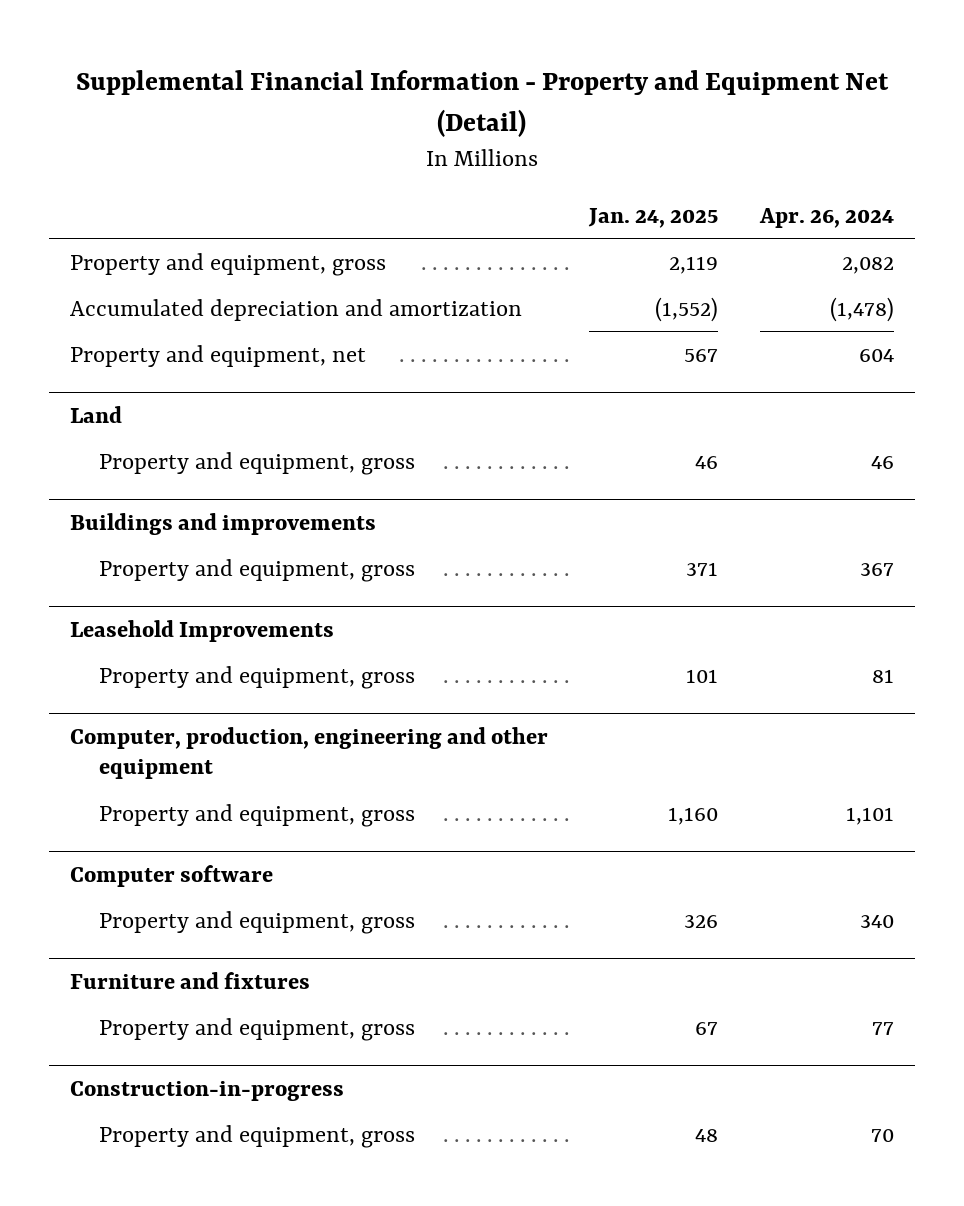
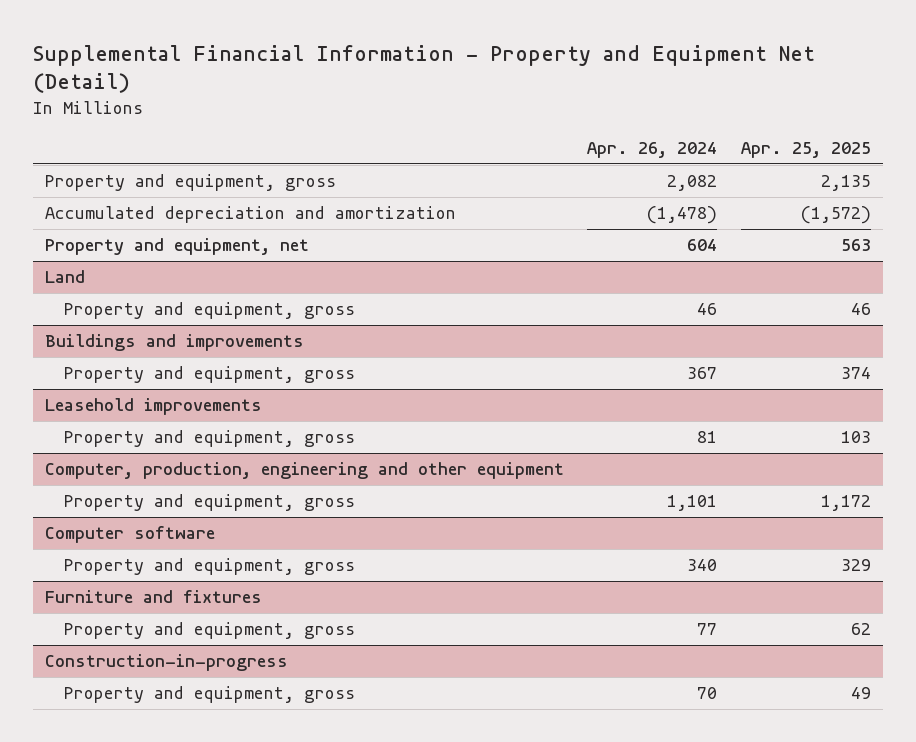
- | Jan. 24, 2025 | Apr. 26, 2024
+ | Apr. 26, 2024 | Apr. 25, 2025
- Leasehold Improvements
+ Leasehold improvements

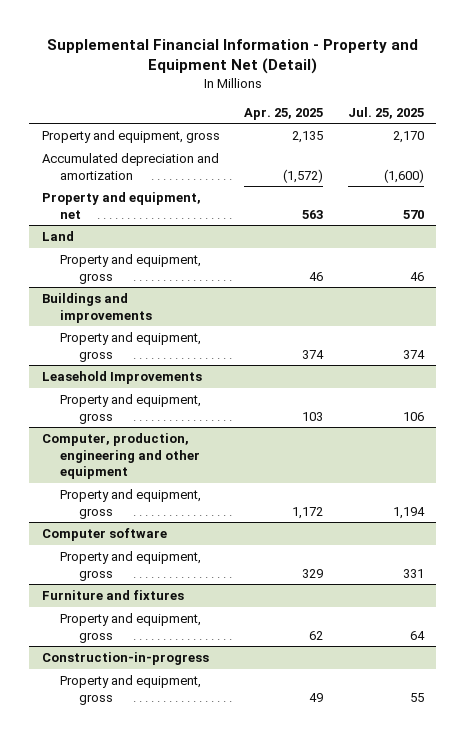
- | Apr. 26, 2024 | Apr. 25, 2025
+ | Apr. 25, 2025 | Jul. 25, 2025
- Leasehold improvements
+ Leasehold Improvements

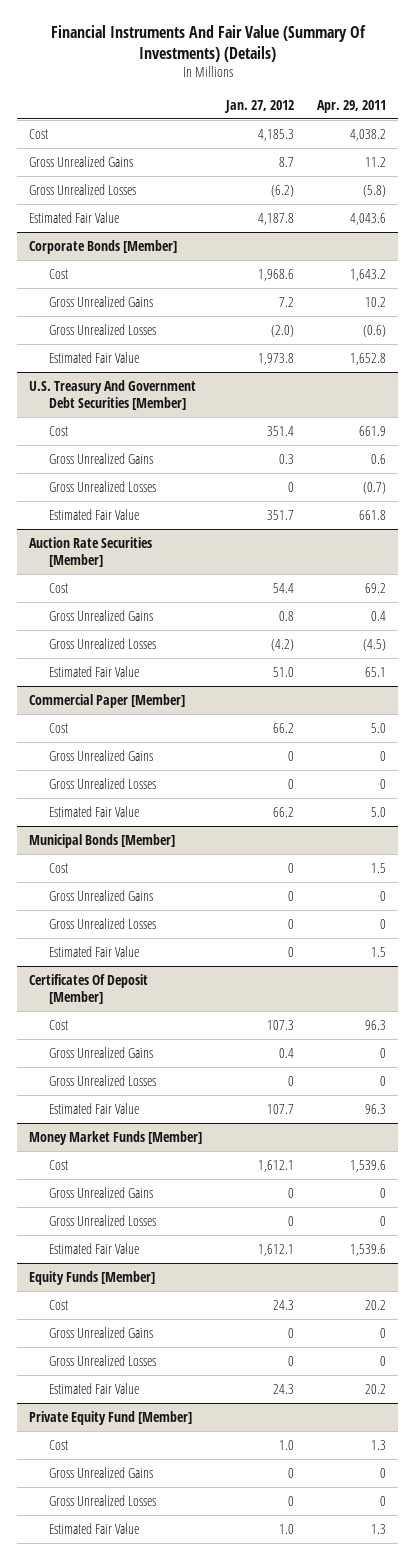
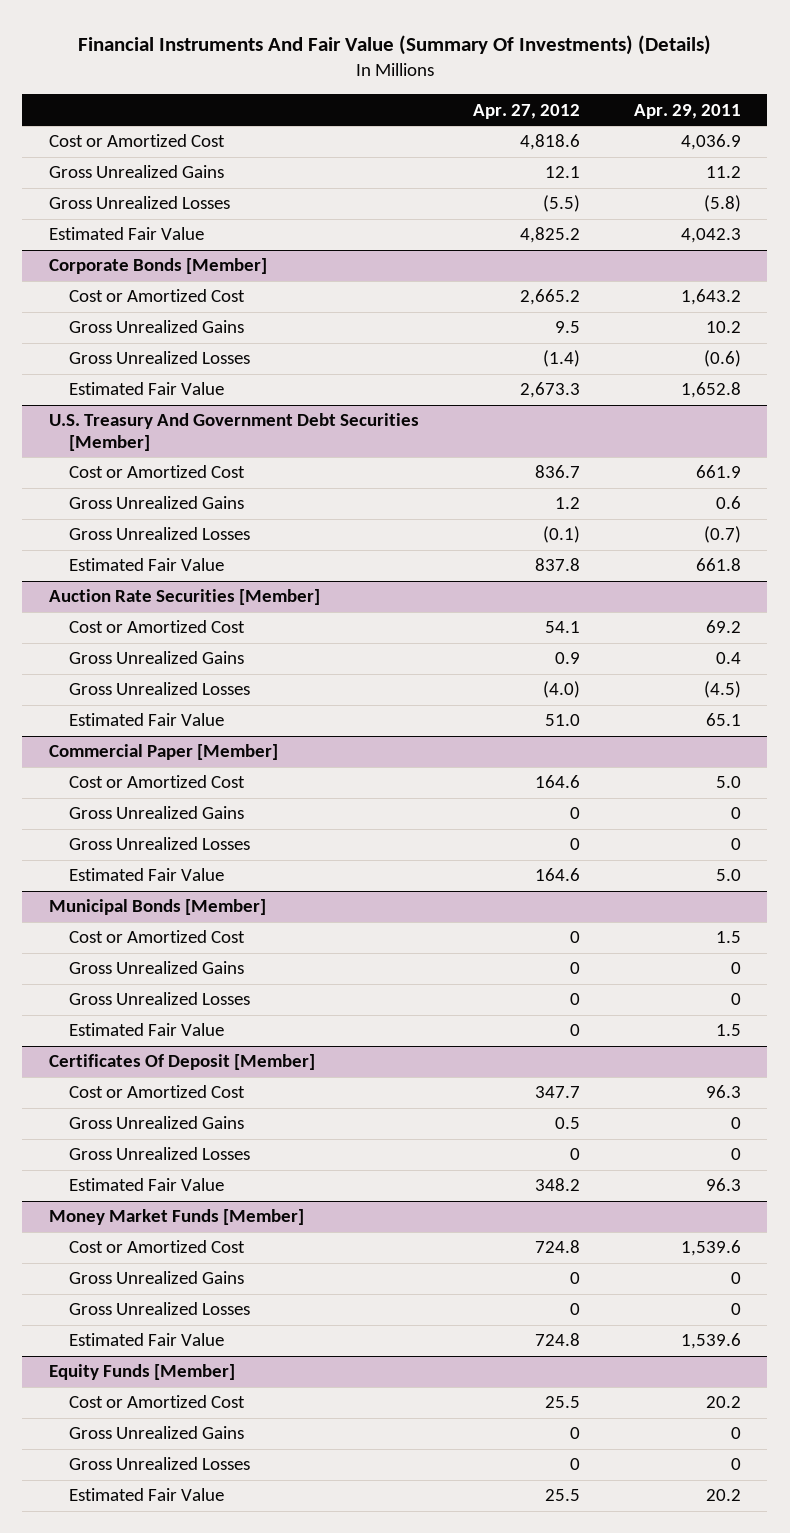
- | Jan. 27, 2012 | Apr. 29, 2011
+ | Apr. 27, 2012 | Apr. 29, 2011
- Cost | 4,185.3 | 4,038.2
+ Cost or Amortized Cost | 4,818.6 | 4,036.9
- Estimated Fair Value | 4,187.8 | 4,043.6
+ Estimated Fair Value | 4,825.2 | 4,042.3
@ Corporate Bonds [Member]
- Cost | 1,968.6 | 1,643.2
+ Cost or Amortized Cost | 2,665.2 | 1,643.2
@ U.S. Treasury And Government Debt Securities [Member]
- Cost | 351.4 | 661.9
+ Cost or Amortized Cost | 836.7 | 661.9
@ Auction Rate Securities [Member]
- Cost | 54.4 | 69.2
+ Cost or Amortized Cost | 54.1 | 69.2
@ Commercial Paper [Member]
- Cost | 66.2 | 5.0
+ Cost or Amortized Cost | 164.6 | 5.0
@ Municipal Bonds [Member]
- Cost | 0 | 1.5
+ Cost or Amortized Cost | 0 | 1.5
@ Certificates Of Deposit [Member]
- Cost | 107.3 | 96.3
+ Cost or Amortized Cost | 347.7 | 96.3
@ Money Market Funds [Member]
- Cost | 1,612.1 | 1,539.6
+ Cost or Amortized Cost | 724.8 | 1,539.6
@ Equity Funds [Member]
- Cost | 24.3 | 20.2
+ Cost or Amortized Cost | 25.5 | 20.2
- Private Equity Fund [Member]
- Cost | 1.0 | 1.3
- Gross Unrealized Gains | 0 | 0
- Gross Unrealized Losses | 0 | 0
- Estimated Fair Value | 1.0 | 1.3

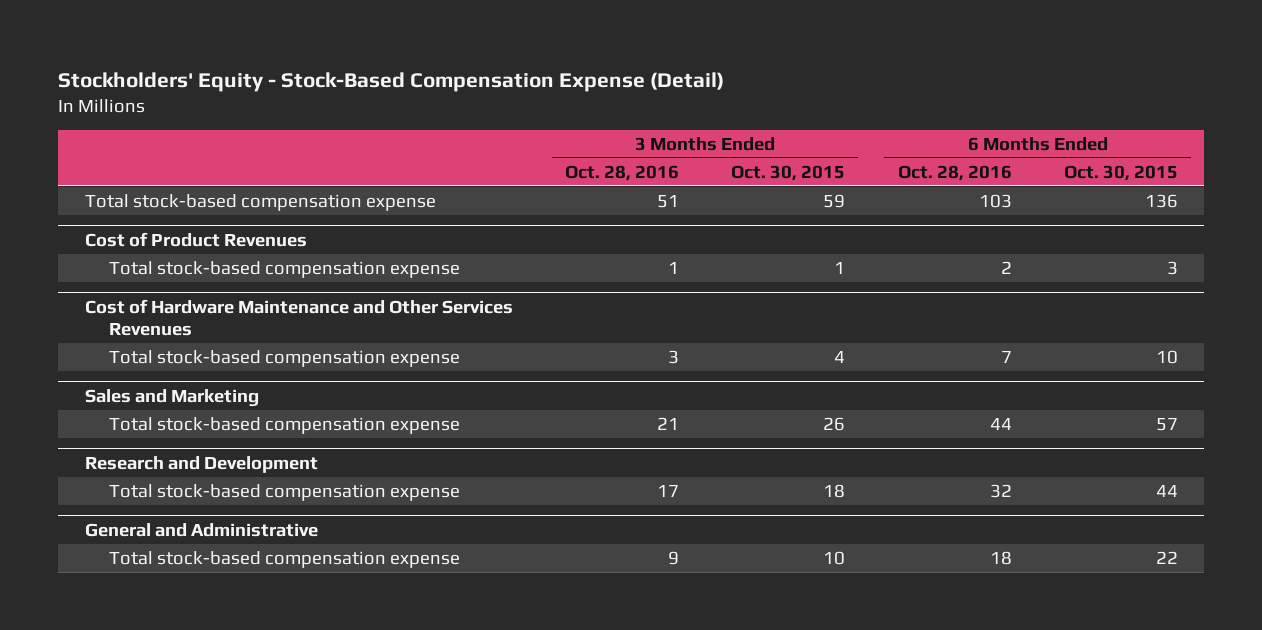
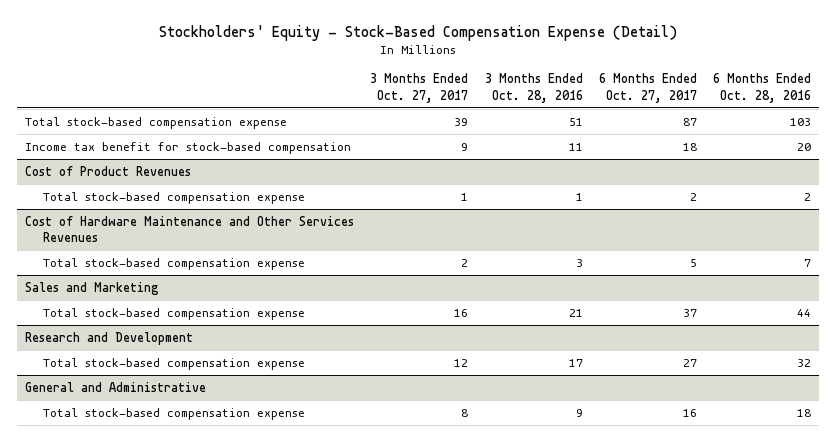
- | 3 Months Ended Oct. 28, 2016 | 3 Months Ended Oct. 30, 2015 | 6 Months Ended Oct. 28, 2016 | 6 Months Ended Oct. 30, 2015
+ | 3 Months Ended Oct. 27, 2017 | 3 Months Ended Oct. 28, 2016 | 6 Months Ended Oct. 27, 2017 | 6 Months Ended Oct. 28, 2016
+ Income tax benefit for stock-based compensation | 9 | 11 | 18 | 20

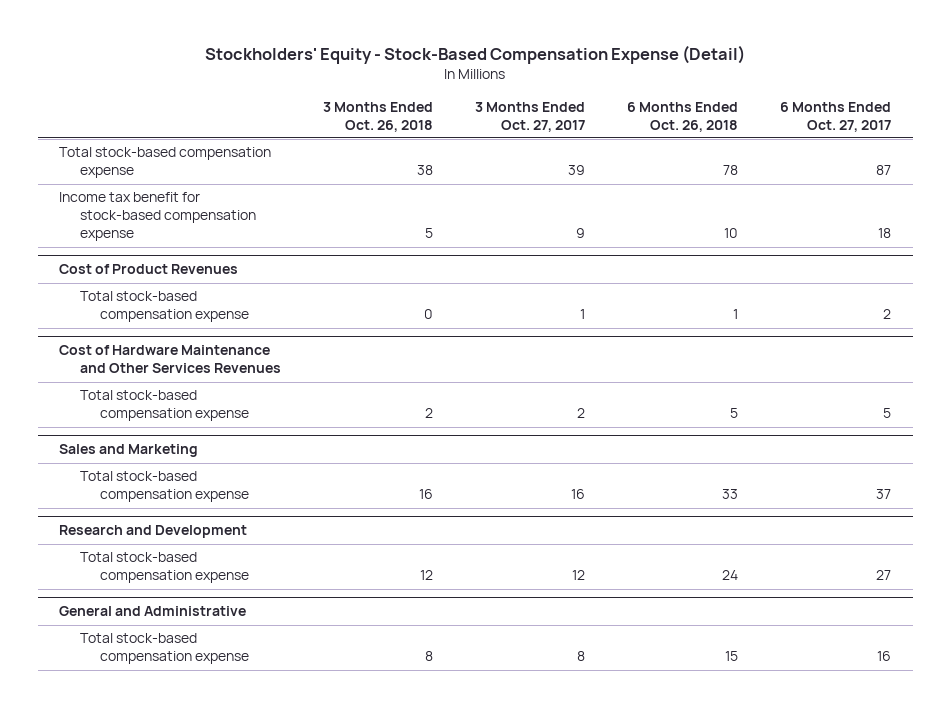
- | 3 Months Ended Oct. 27, 2017 | 3 Months Ended Oct. 28, 2016 | 6 Months Ended Oct. 27, 2017 | 6 Months Ended Oct. 28, 2016
+ | 3 Months Ended Oct. 26, 2018 | 3 Months Ended Oct. 27, 2017 | 6 Months Ended Oct. 26, 2018 | 6 Months Ended Oct. 27, 2017
- Income tax benefit for stock-based compensation | 9 | 11 | 18 | 20
+ Income tax benefit for stock-based compensation expense | 5 | 9 | 10 | 18

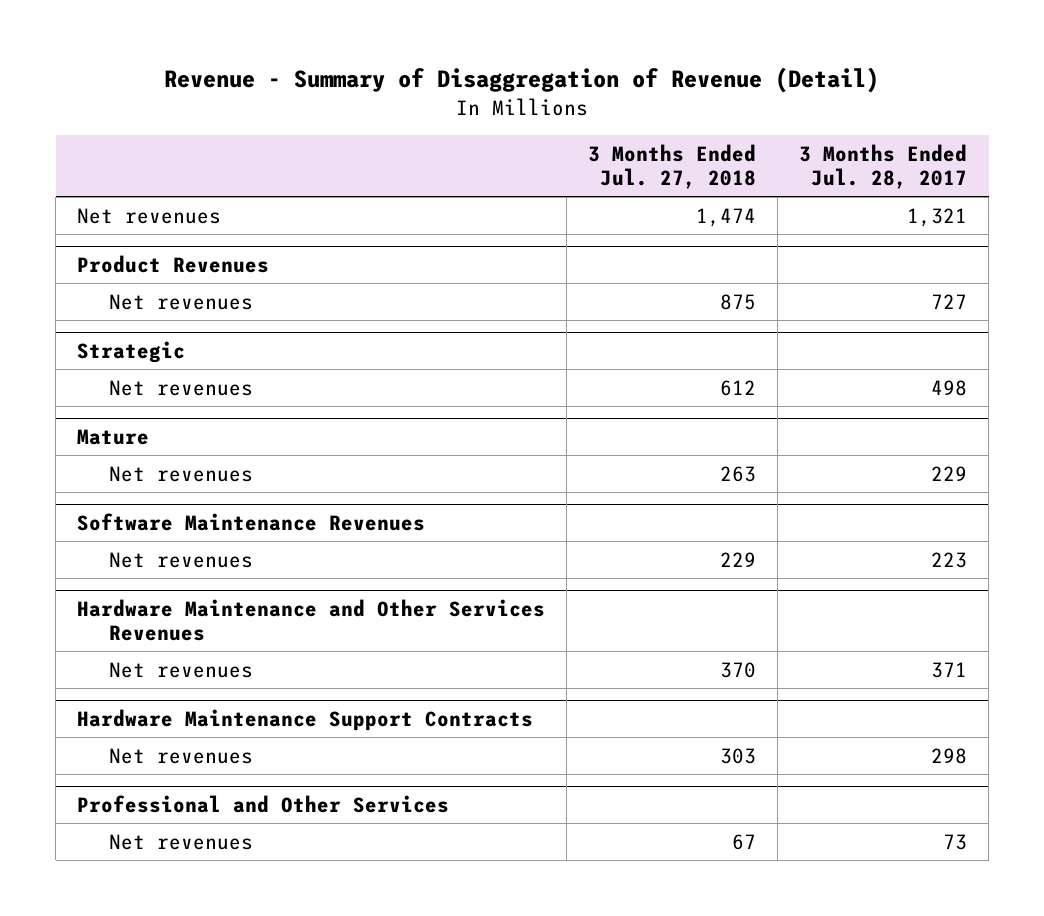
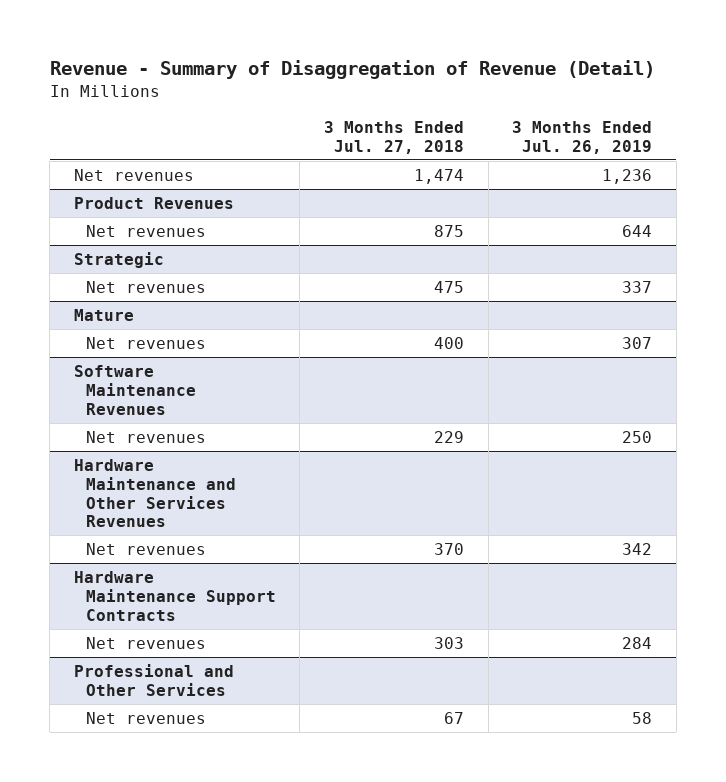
- | 3 Months Ended Jul. 27, 2018 | 3 Months Ended Jul. 28, 2017
+ | 3 Months Ended Jul. 27, 2018 | 3 Months Ended Jul. 26, 2019
@ Strategic
- Net revenues | 612 | 498
+ Net revenues | 475 | 337
@ Mature
- Net revenues | 263 | 229
+ Net revenues | 400 | 307

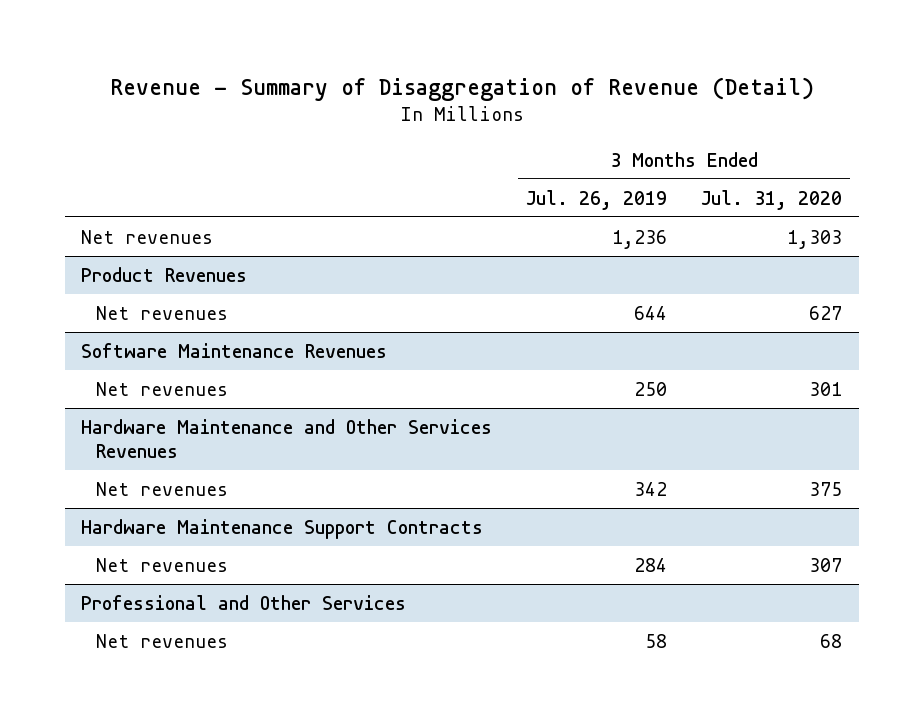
- | 3 Months Ended Jul. 27, 2018 | 3 Months Ended Jul. 26, 2019
+ | 3 Months Ended Jul. 26, 2019 | 3 Months Ended Jul. 31, 2020
- Strategic
- Net revenues | 475 | 337
- Mature
- Net revenues | 400 | 307

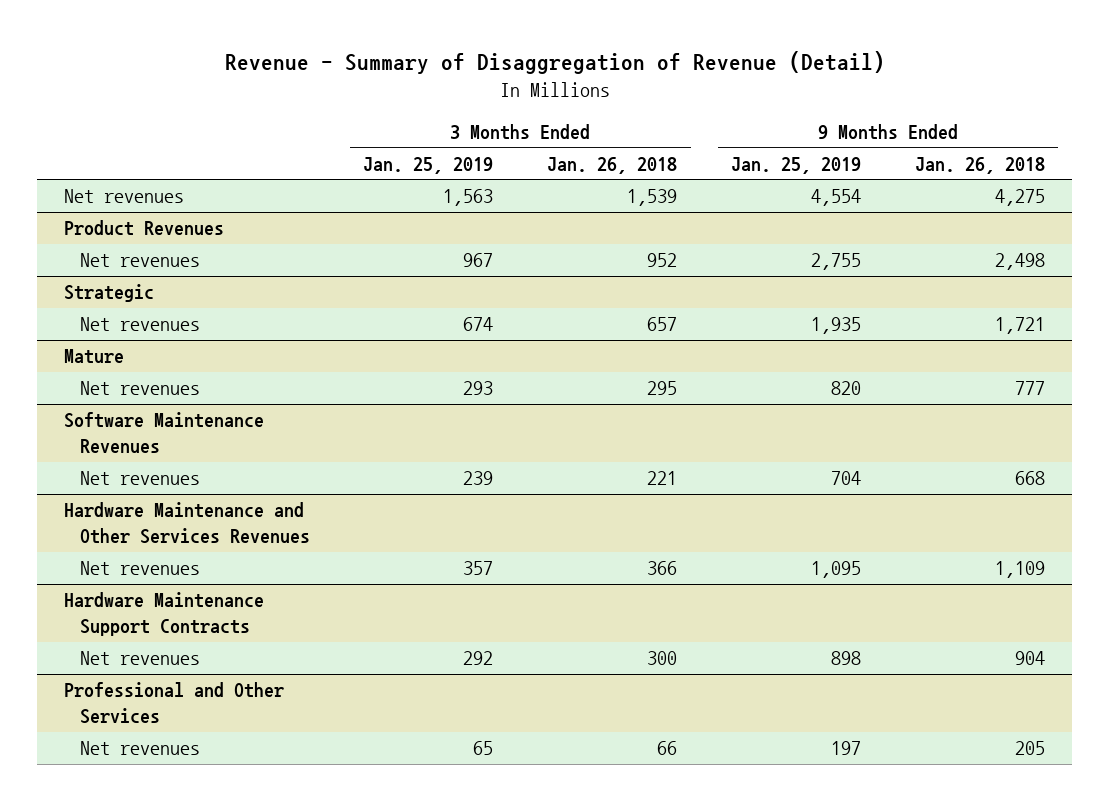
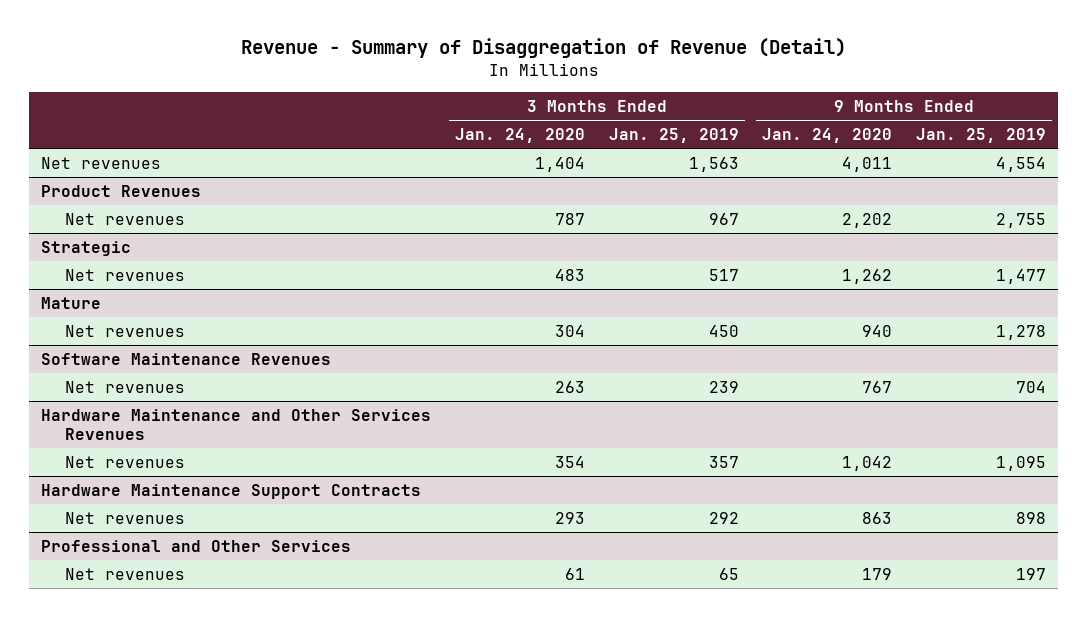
- | 3 Months Ended Jan. 25, 2019 | 3 Months Ended Jan. 26, 2018 | 9 Months Ended Jan. 25, 2019 | 9 Months Ended Jan. 26, 2018
+ | 3 Months Ended Jan. 24, 2020 | 3 Months Ended Jan. 25, 2019 | 9 Months Ended Jan. 24, 2020 | 9 Months Ended Jan. 25, 2019
@ Strategic
- Net revenues | 674 | 657 | 1,935 | 1,721
+ Net revenues | 483 | 517 | 1,262 | 1,477
@ Mature
- Net revenues | 293 | 295 | 820 | 777
+ Net revenues | 304 | 450 | 940 | 1,278

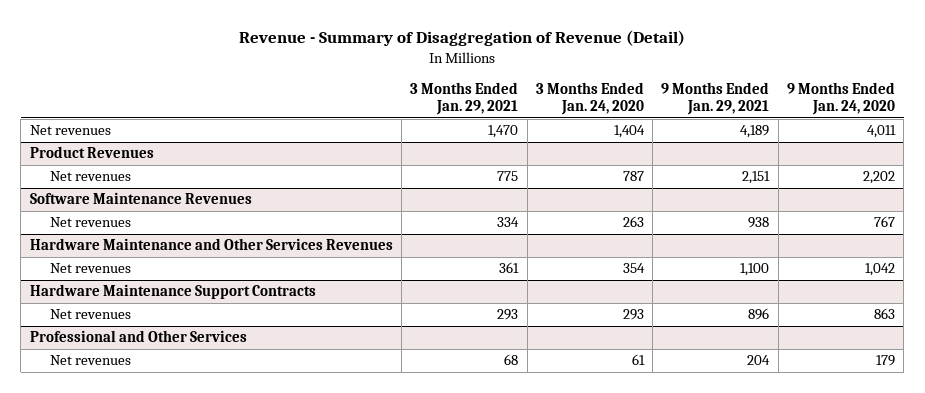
- | 3 Months Ended Jan. 24, 2020 | 3 Months Ended Jan. 25, 2019 | 9 Months Ended Jan. 24, 2020 | 9 Months Ended Jan. 25, 2019
+ | 3 Months Ended Jan. 29, 2021 | 3 Months Ended Jan. 24, 2020 | 9 Months Ended Jan. 29, 2021 | 9 Months Ended Jan. 24, 2020
- Strategic
- Net revenues | 483 | 517 | 1,262 | 1,477
- Mature
- Net revenues | 304 | 450 | 940 | 1,278

